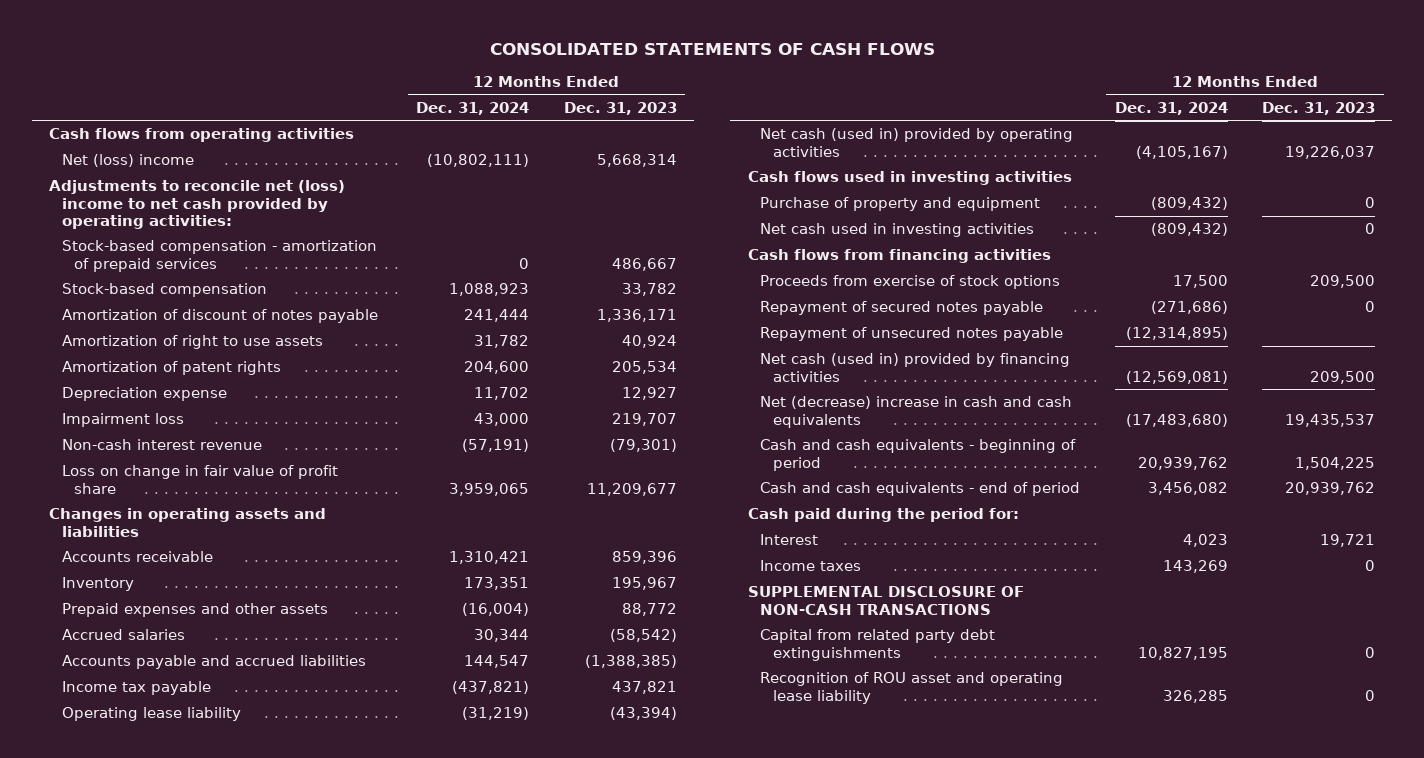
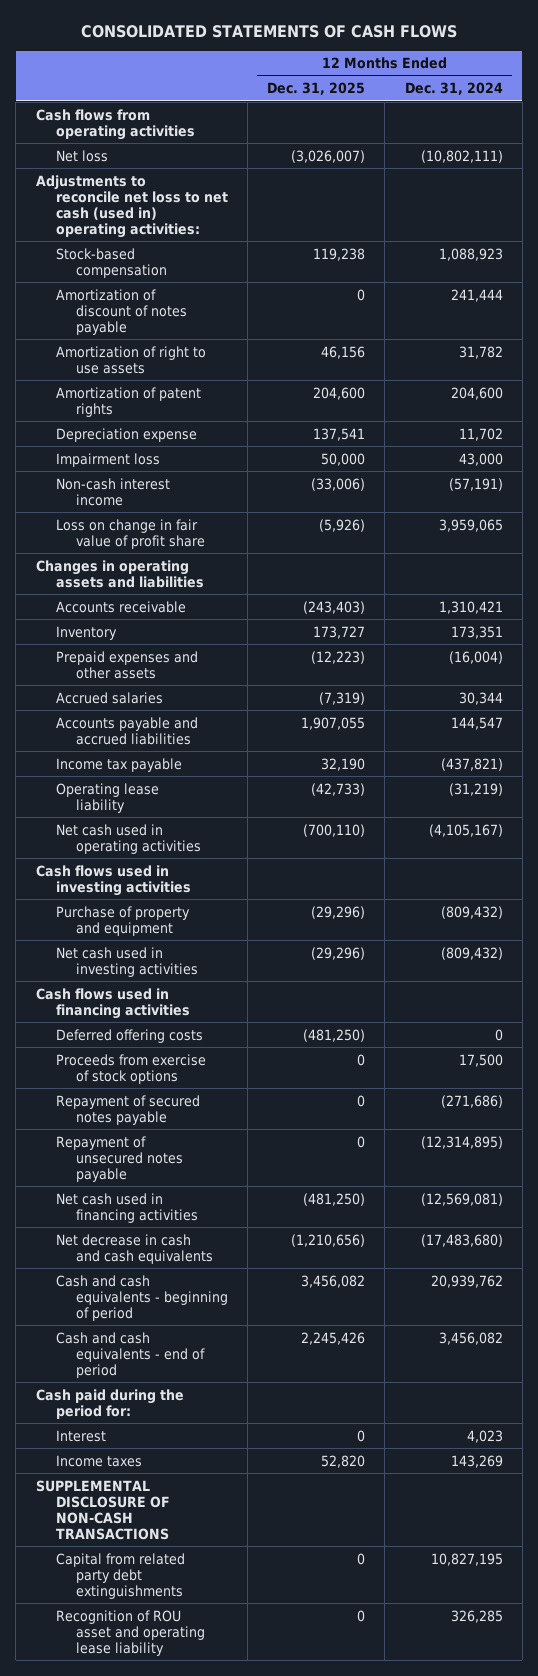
- | 12 Months Ended Dec. 31, 2024 | 12 Months Ended Dec. 31, 2023
+ | 12 Months Ended Dec. 31, 2025 | 12 Months Ended Dec. 31, 2024
- Net (loss) income | (10,802,111) | 5,668,314
- Adjustments to reconcile net (loss) income to net cash provided by operating activities:
- Stock-based compensation - amortization of prepaid services | 0 | 486,667
+ Net loss | (3,026,007) | (10,802,111)
+ Adjustments to reconcile net loss to net cash (used in) operating activities:
- Non-cash interest revenue | (57,191) | (79,301)
+ Non-cash interest income | (33,006) | (57,191)
- Net cash (used in) provided by operating activities | (4,105,167) | 19,226,037
+ Net cash used in operating activities | (700,110) | (4,105,167)
- Cash flows from financing activities
+ Cash flows used in financing activities
+ Deferred offering costs | (481,250) | 0
- Net cash (used in) provided by financing activities | (12,569,081) | 209,500
- Net (decrease) increase in cash and cash equivalents | (17,483,680) | 19,435,537
+ Net cash used in financing activities | (481,250) | (12,569,081)
+ Net decrease in cash and cash equivalents | (1,210,656) | (17,483,680)

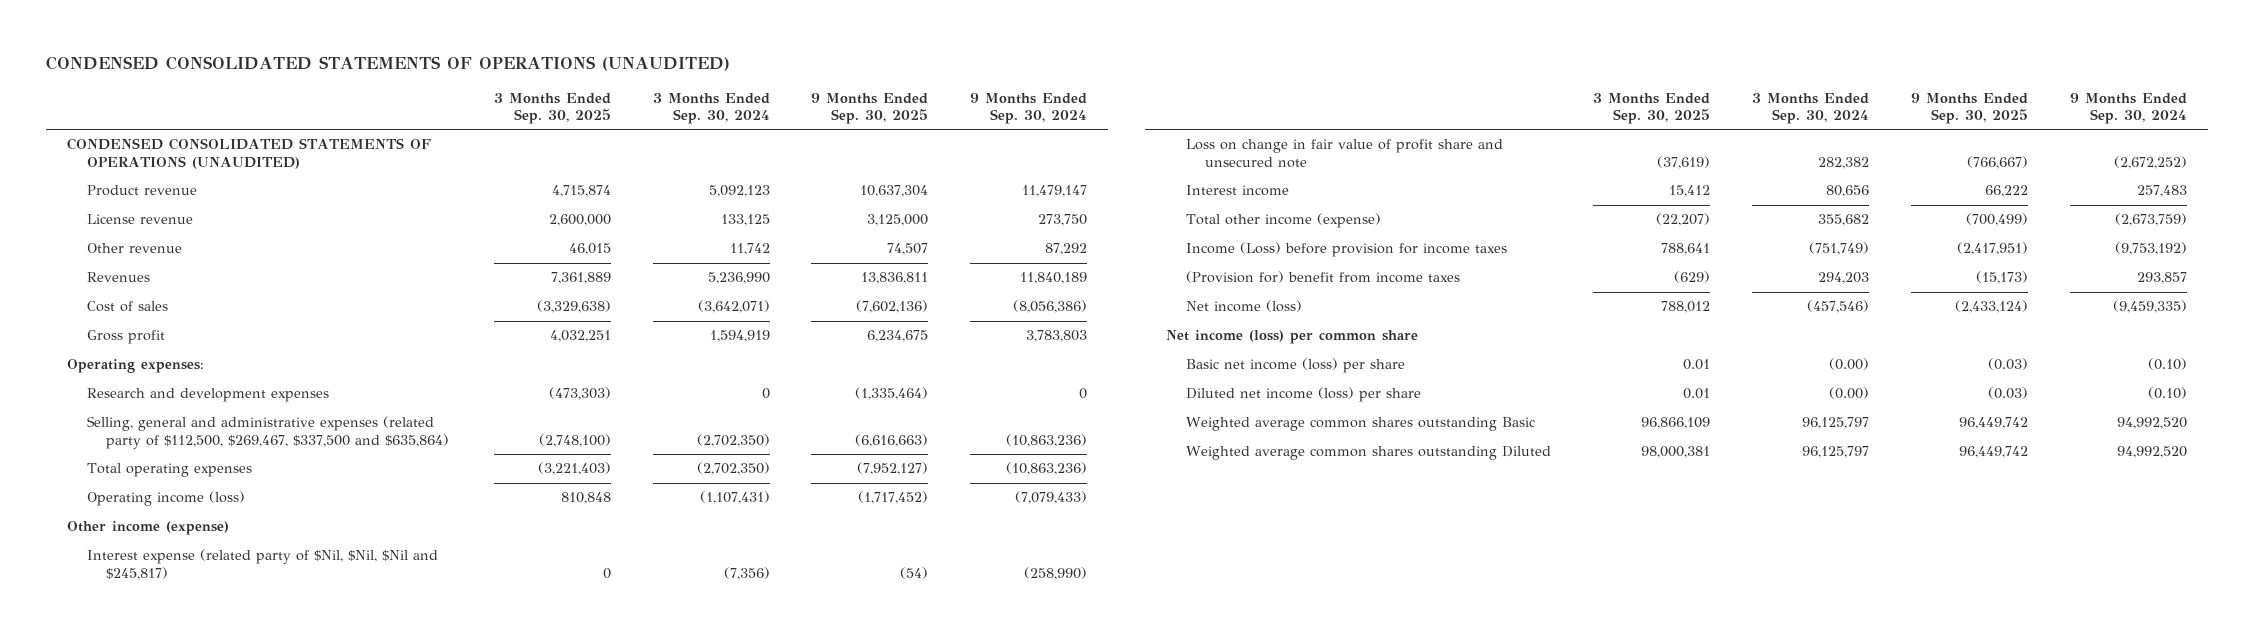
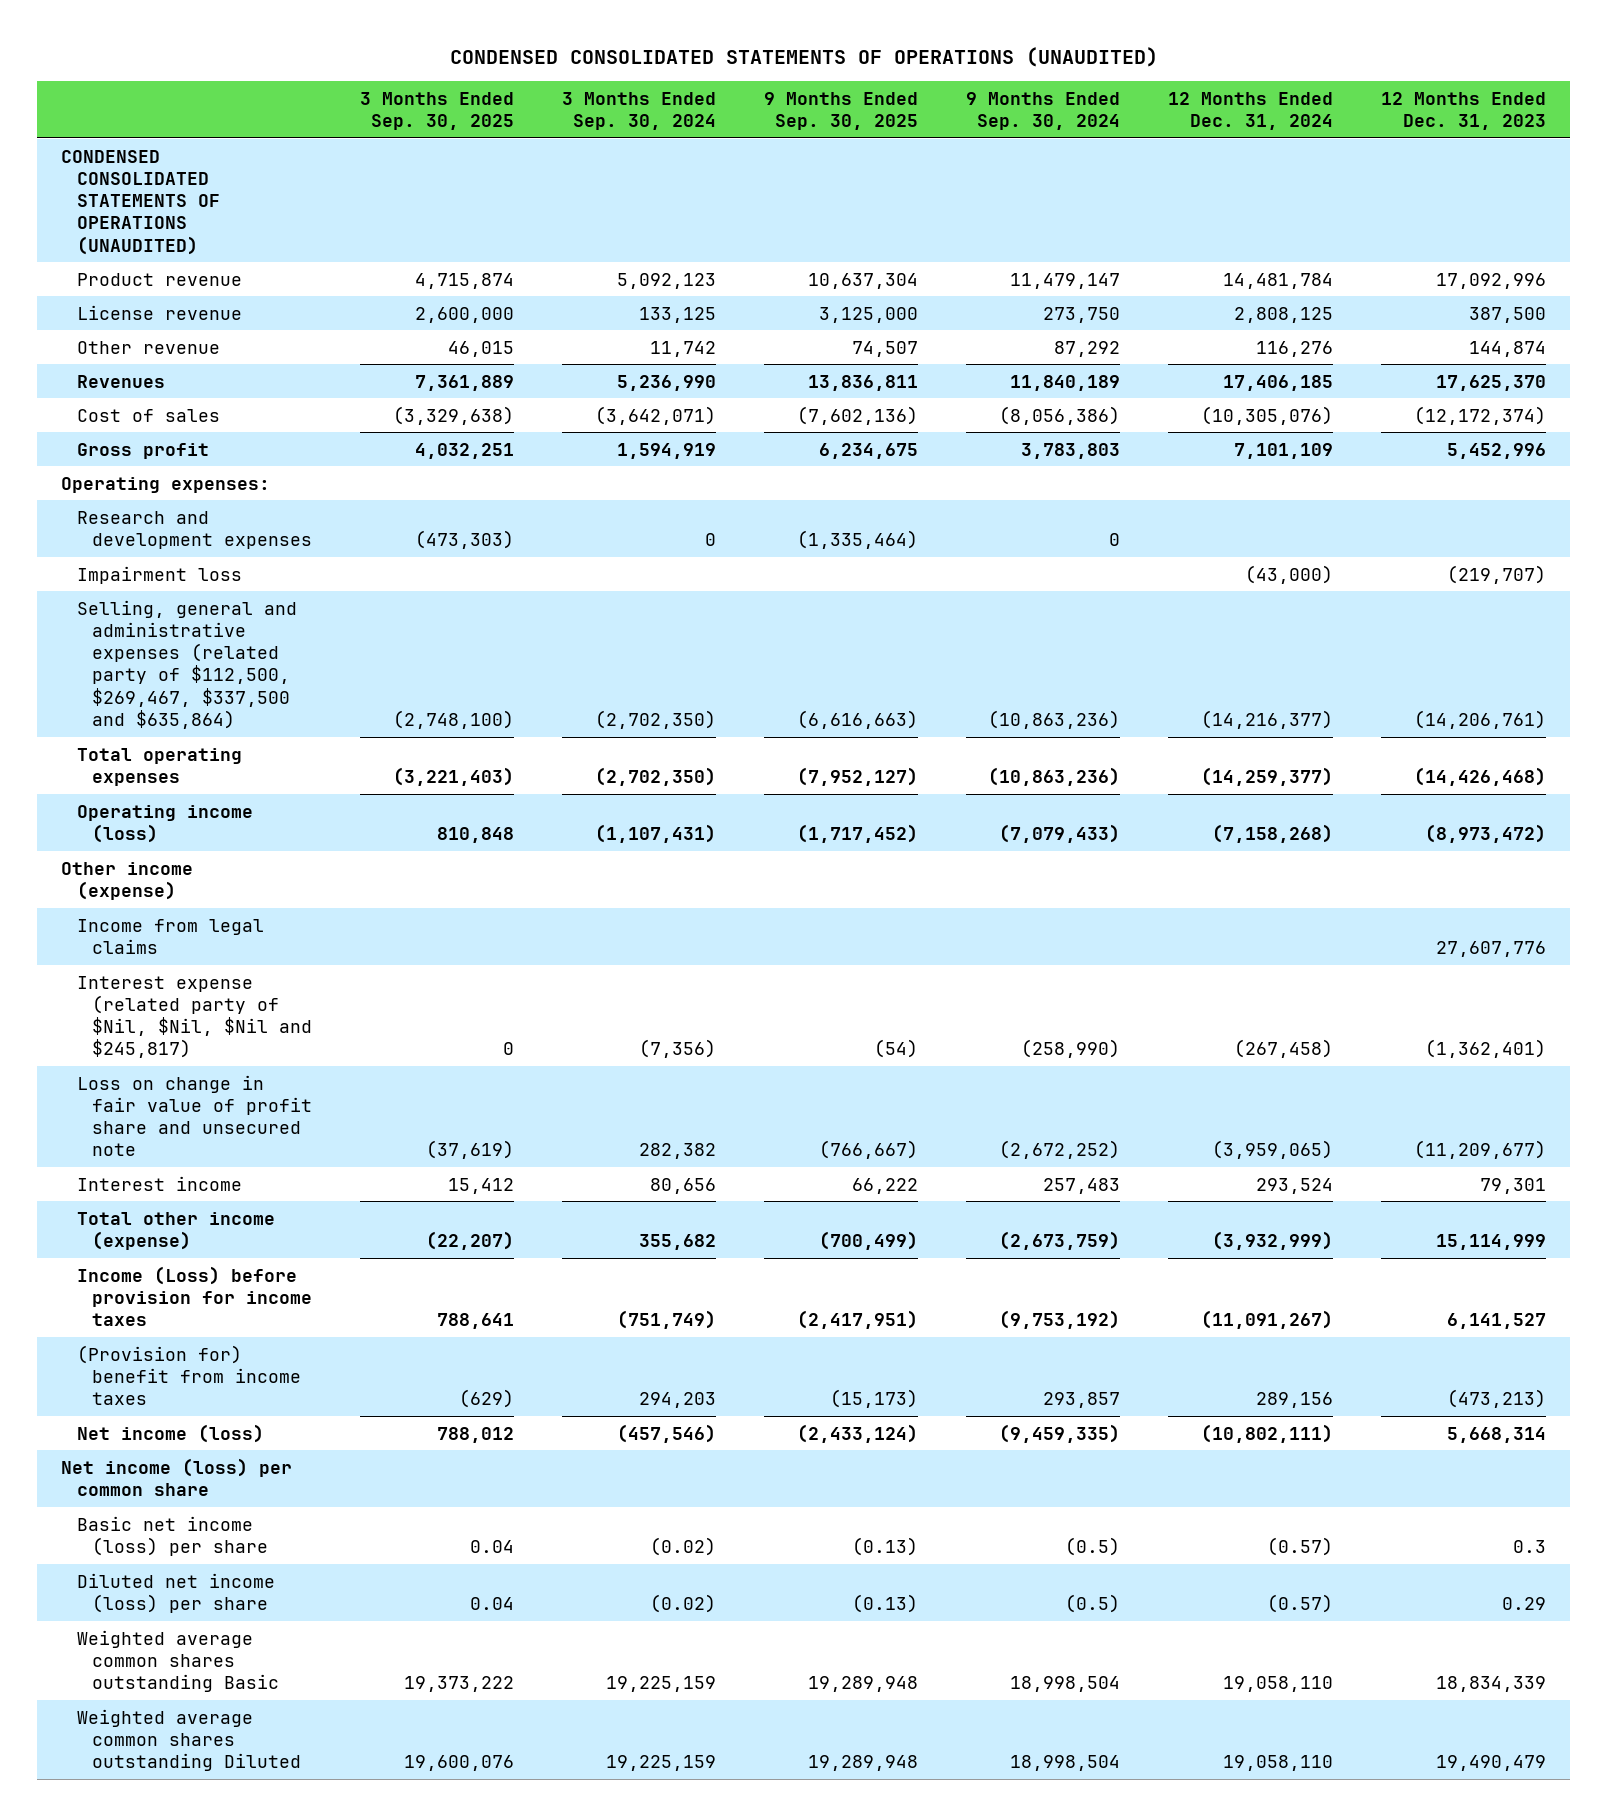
- | 3 Months Ended Sep. 30, 2025 | 3 Months Ended Sep. 30, 2024 | 9 Months Ended Sep. 30, 2025 | 9 Months Ended Sep. 30, 2024
+ | 3 Months Ended Sep. 30, 2025 | 3 Months Ended Sep. 30, 2024 | 9 Months Ended Sep. 30, 2025 | 9 Months Ended Sep. 30, 2024 | 12 Months Ended Dec. 31, 2024 | 12 Months Ended Dec. 31, 2023
+ Impairment loss | | | | | (43,000) | (219,707)
+ Income from legal claims | | | | | | 27,607,776
- Basic net income (loss) per share | 0.01 | (0.00) | (0.03) | (0.10)
- Diluted net income (loss) per share | 0.01 | (0.00) | (0.03) | (0.10)
- Weighted average common shares outstanding Basic | 96,866,109 | 96,125,797 | 96,449,742 | 94,992,520
- Weighted average common shares outstanding Diluted | 98,000,381 | 96,125,797 | 96,449,742 | 94,992,520
+ Basic net income (loss) per share | 0.04 | (0.02) | (0.13) | (0.5) | (0.57) | 0.3
+ Diluted net income (loss) per share | 0.04 | (0.02) | (0.13) | (0.5) | (0.57) | 0.29
+ Weighted average common shares outstanding Basic | 19,373,222 | 19,225,159 | 19,289,948 | 18,998,504 | 19,058,110 | 18,834,339
+ Weighted average common shares outstanding Diluted | 19,600,076 | 19,225,159 | 19,289,948 | 18,998,504 | 19,058,110 | 19,490,479

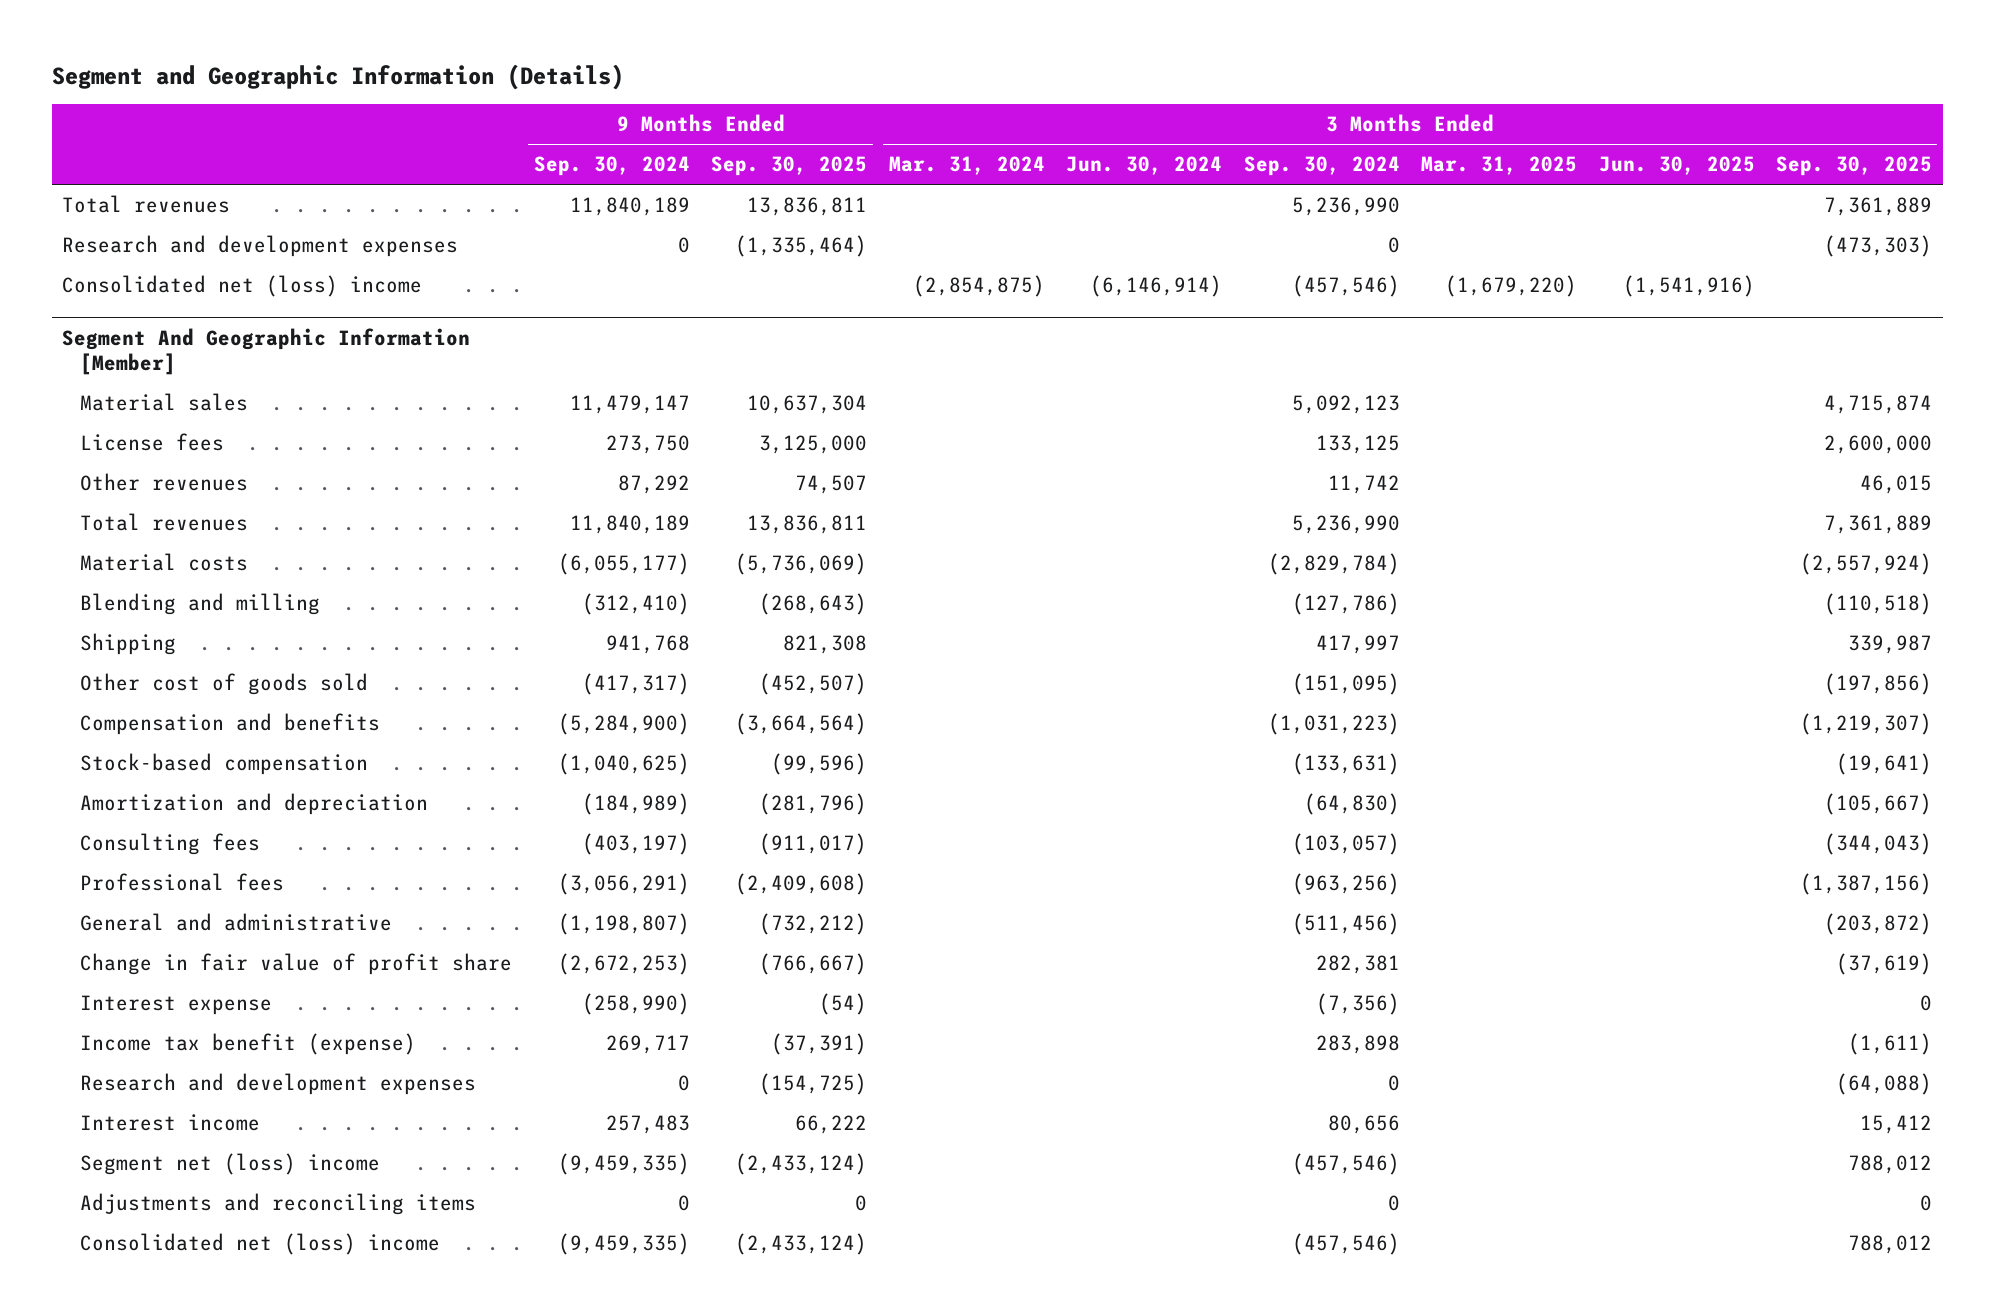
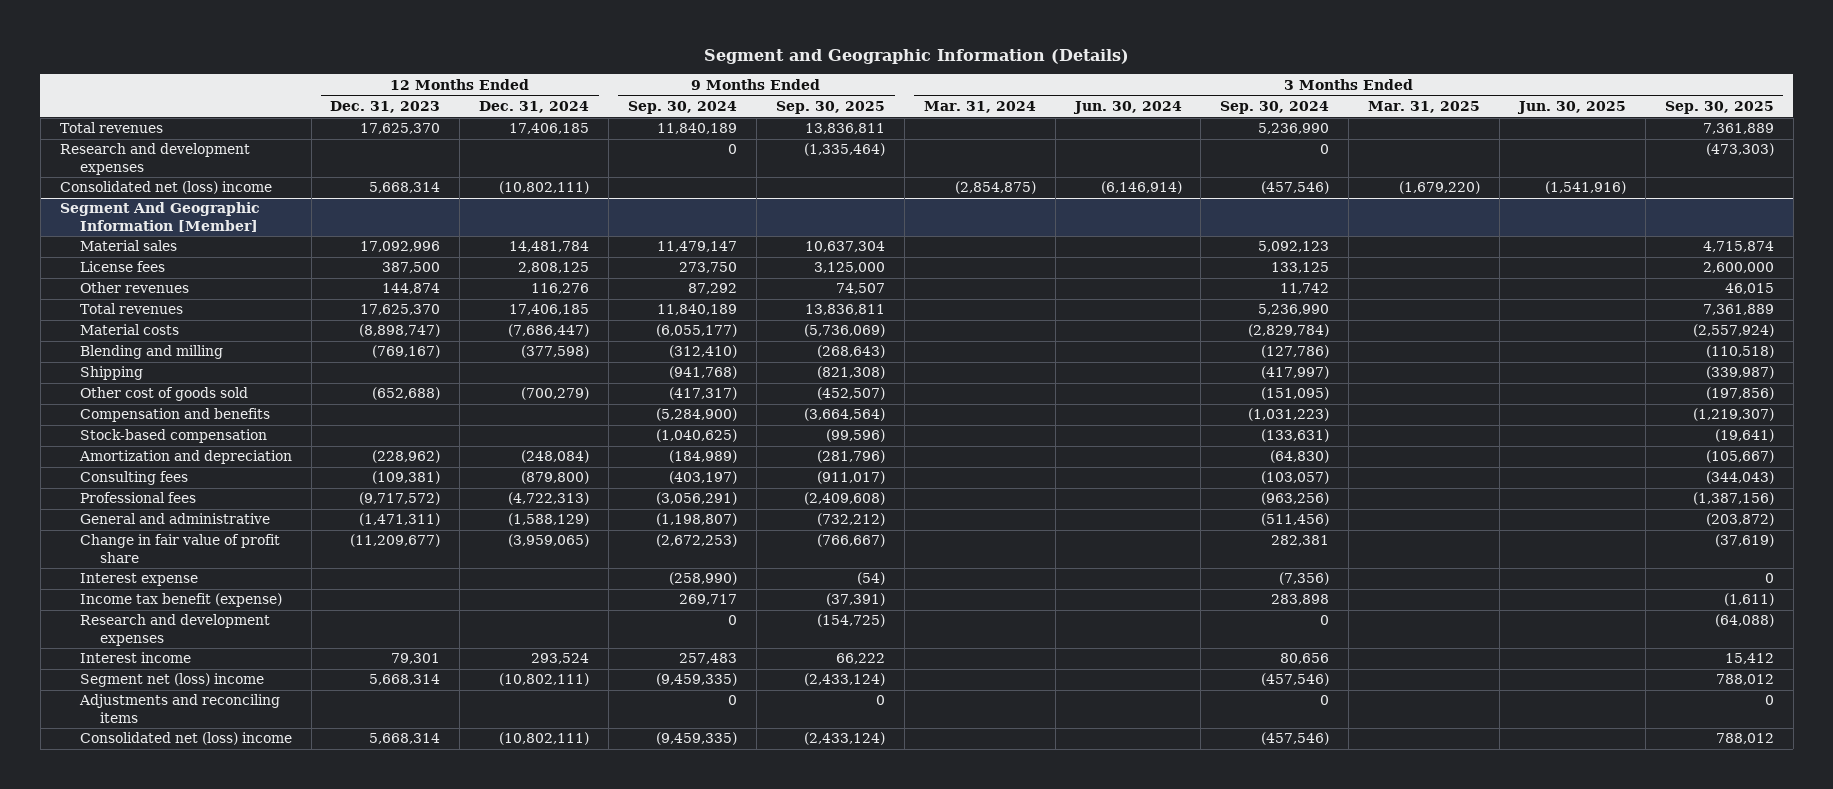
- | 9 Months Ended Sep. 30, 2024 | 9 Months Ended Sep. 30, 2025 | 3 Months Ended Mar. 31, 2024 | 3 Months Ended Jun. 30, 2024 | 3 Months Ended Sep. 30, 2024 | 3 Months Ended Mar. 31, 2025 | 3 Months Ended Jun. 30, 2025 | 3 Months Ended Sep. 30, 2025
+ | 12 Months Ended Dec. 31, 2023 | 12 Months Ended Dec. 31, 2024 | 9 Months Ended Sep. 30, 2024 | 9 Months Ended Sep. 30, 2025 | 3 Months Ended Mar. 31, 2024 | 3 Months Ended Jun. 30, 2024 | 3 Months Ended Sep. 30, 2024 | 3 Months Ended Mar. 31, 2025 | 3 Months Ended Jun. 30, 2025 | 3 Months Ended Sep. 30, 2025
@ Segment And Geographic Information [Member]
- Shipping | 941,768 | 821,308 | | | 417,997 | | | 339,987
+ Shipping | | | (941,768) | (821,308) | | | (417,997) | | | (339,987)

